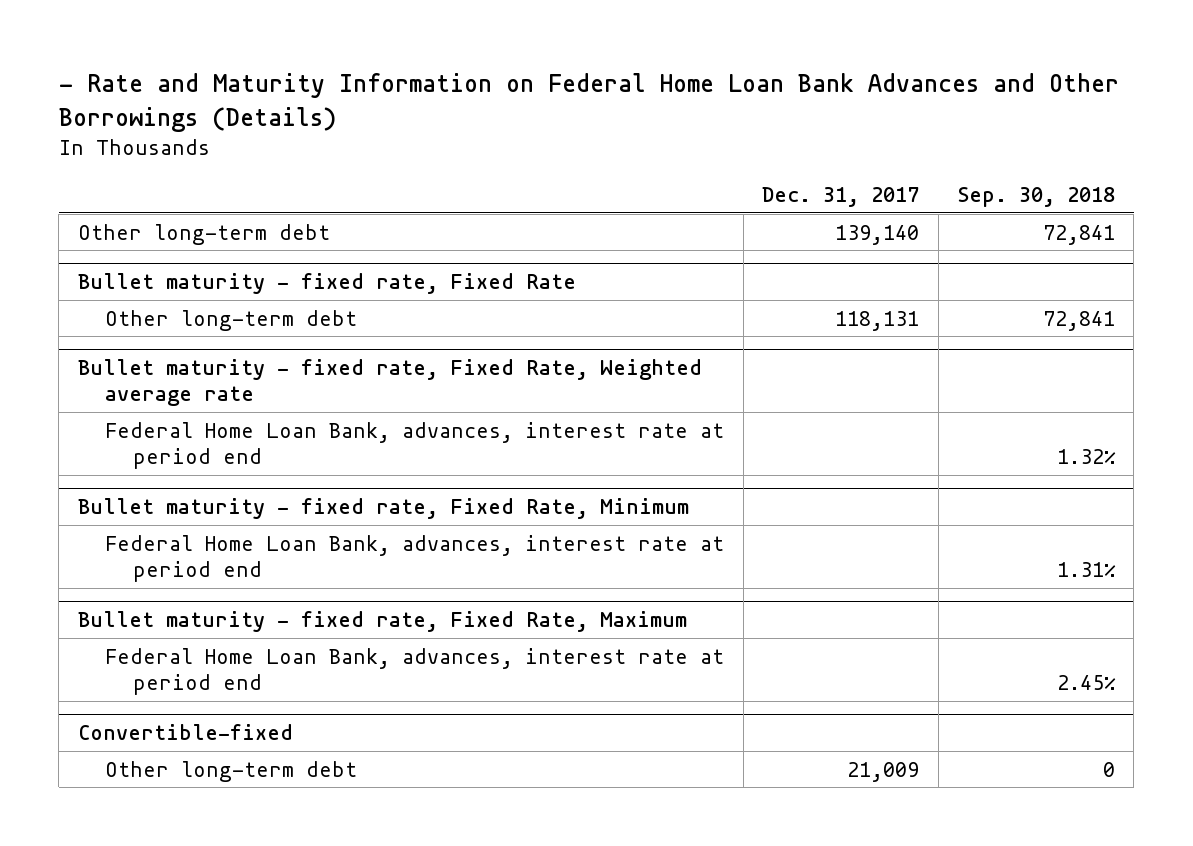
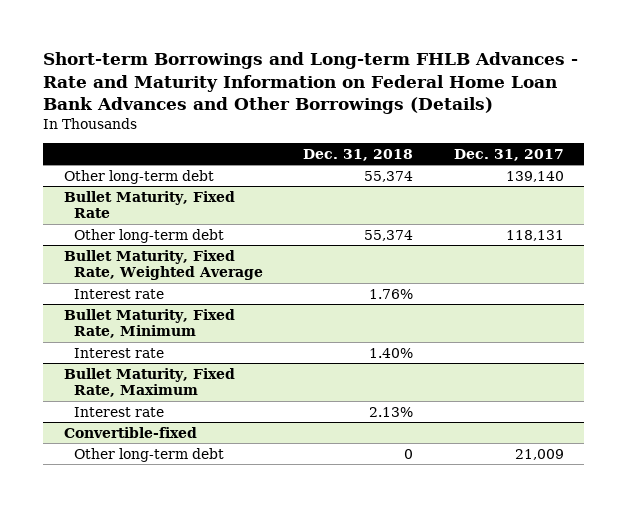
- - Rate and Maturity Information on Federal Home Loan Bank Advances and Other Borrowings (Details)
+ Short-term Borrowings and Long-term FHLB Advances - Rate and Maturity Information on Federal Home Loan Bank Advances and Other Borrowings (Details)
- | Dec. 31, 2017 | Sep. 30, 2018
+ | Dec. 31, 2018 | Dec. 31, 2017
- Bullet maturity - fixed rate, Fixed Rate
+ Bullet Maturity, Fixed Rate
- Bullet maturity - fixed rate, Fixed Rate, Weighted average rate
- Federal Home Loan Bank, advances, interest rate at period end | | 1.32%
- Bullet maturity - fixed rate, Fixed Rate, Minimum
- Federal Home Loan Bank, advances, interest rate at period end | | 1.31%
- Bullet maturity - fixed rate, Fixed Rate, Maximum
- Federal Home Loan Bank, advances, interest rate at period end | | 2.45%
+ Bullet Maturity, Fixed Rate, Weighted Average
+ Interest rate | 1.76% |
+ Bullet Maturity, Fixed Rate, Minimum
+ Interest rate | 1.40% |
+ Bullet Maturity, Fixed Rate, Maximum
+ Interest rate | 2.13% |

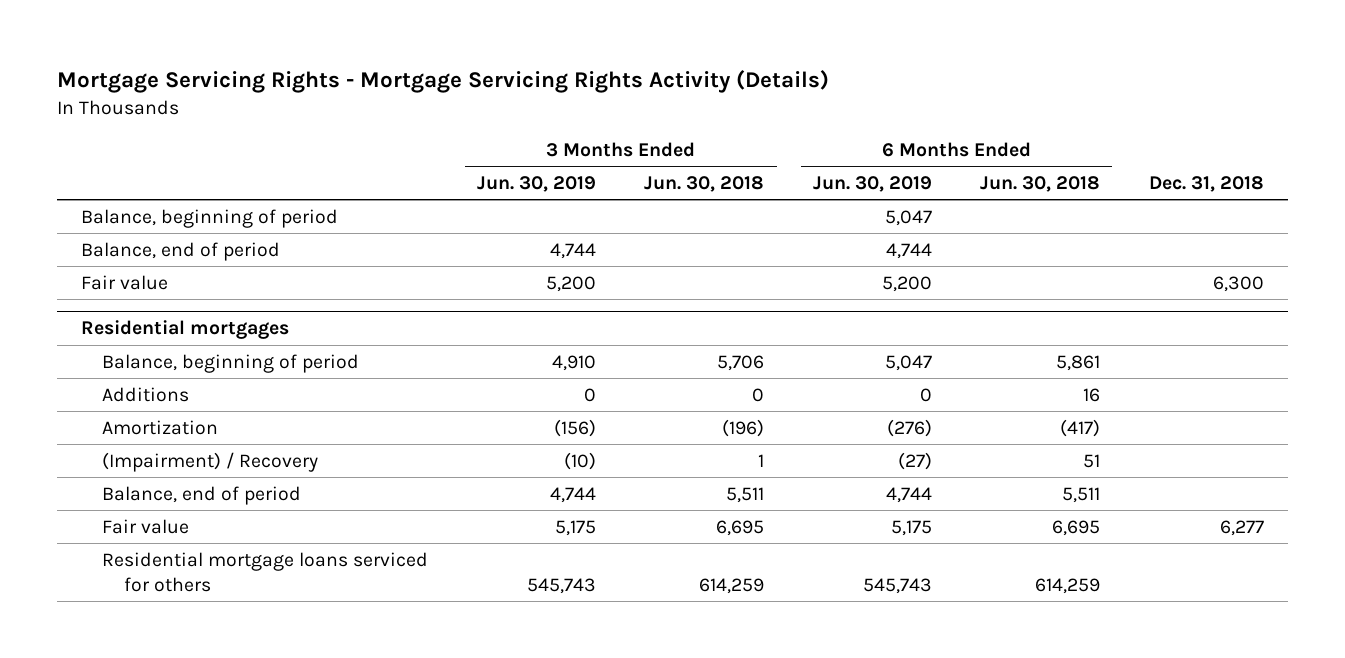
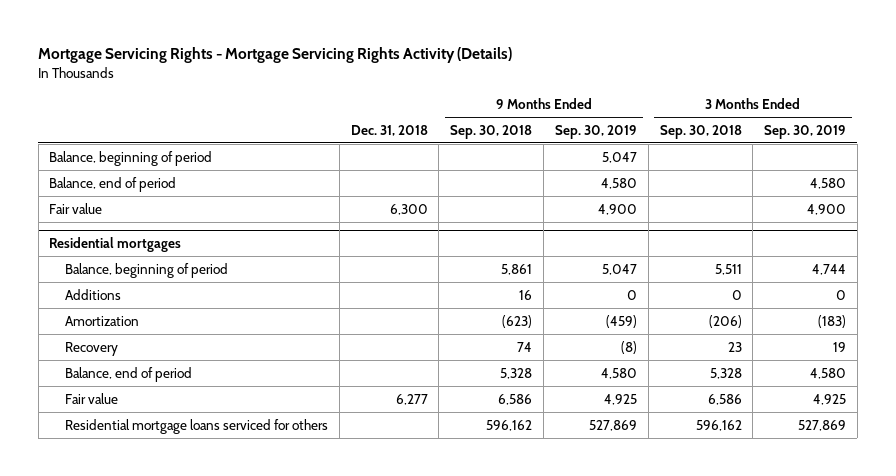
- | 3 Months Ended Jun. 30, 2019 | 3 Months Ended Jun. 30, 2018 | 6 Months Ended Jun. 30, 2019 | 6 Months Ended Jun. 30, 2018 | Dec. 31, 2018
+ | Dec. 31, 2018 | 9 Months Ended Sep. 30, 2018 | 9 Months Ended Sep. 30, 2019 | 3 Months Ended Sep. 30, 2018 | 3 Months Ended Sep. 30, 2019
@ Residential mortgages
- (Impairment) / Recovery | (10) | 1 | (27) | 51 |
+ Recovery | | 74 | (8) | 23 | 19

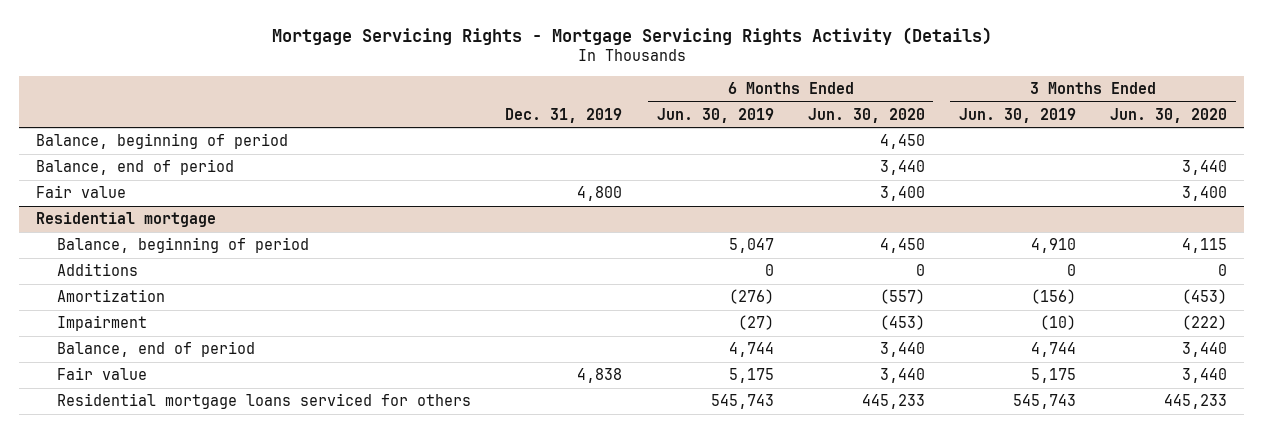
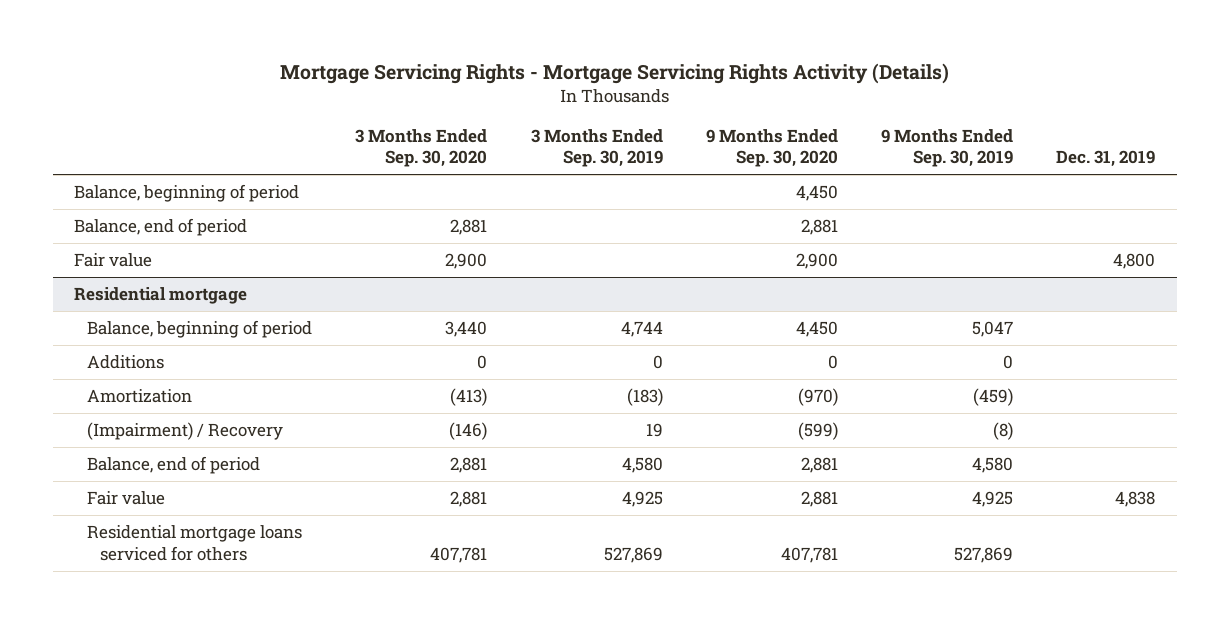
- | Dec. 31, 2019 | 6 Months Ended Jun. 30, 2019 | 6 Months Ended Jun. 30, 2020 | 3 Months Ended Jun. 30, 2019 | 3 Months Ended Jun. 30, 2020
+ | 3 Months Ended Sep. 30, 2020 | 3 Months Ended Sep. 30, 2019 | 9 Months Ended Sep. 30, 2020 | 9 Months Ended Sep. 30, 2019 | Dec. 31, 2019
@ Residential mortgage
- Impairment | | (27) | (453) | (10) | (222)
+ (Impairment) / Recovery | (146) | 19 | (599) | (8) |

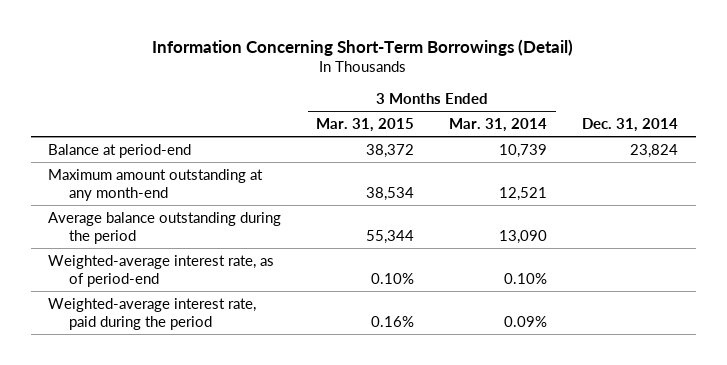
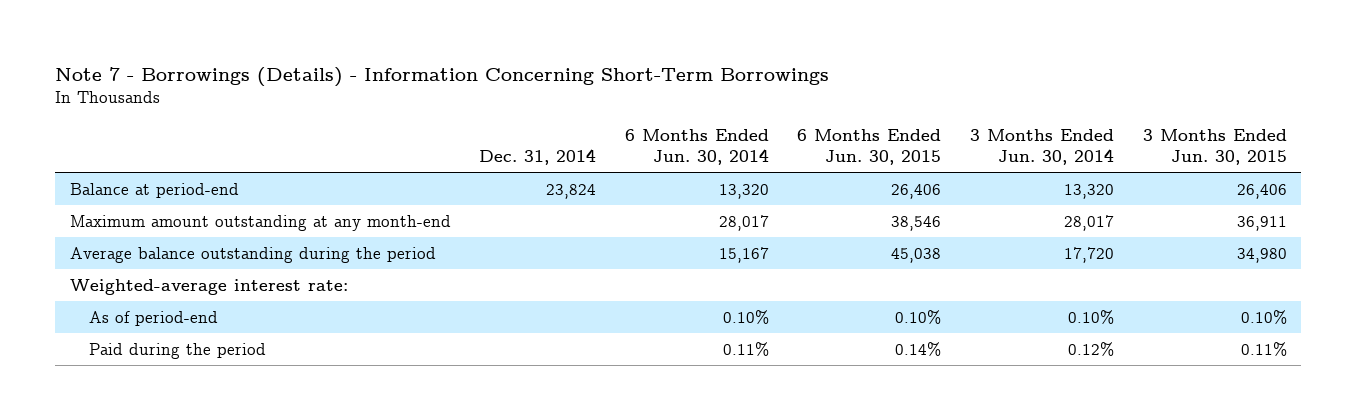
- Information Concerning Short-Term Borrowings (Detail)
+ Note 7 - Borrowings (Details) - Information Concerning Short-Term Borrowings
- | 3 Months Ended Mar. 31, 2015 | 3 Months Ended Mar. 31, 2014 | Dec. 31, 2014
+ | Dec. 31, 2014 | 6 Months Ended Jun. 30, 2014 | 6 Months Ended Jun. 30, 2015 | 3 Months Ended Jun. 30, 2014 | 3 Months Ended Jun. 30, 2015
- Weighted-average interest rate, as of period-end | 0.10% | 0.10% |
- Weighted-average interest rate, paid during the period | 0.16% | 0.09% |
+ Weighted-average interest rate:
+ As of period-end | | 0.10% | 0.10% | 0.10% | 0.10%
+ Paid during the period | | 0.11% | 0.14% | 0.12% | 0.11%

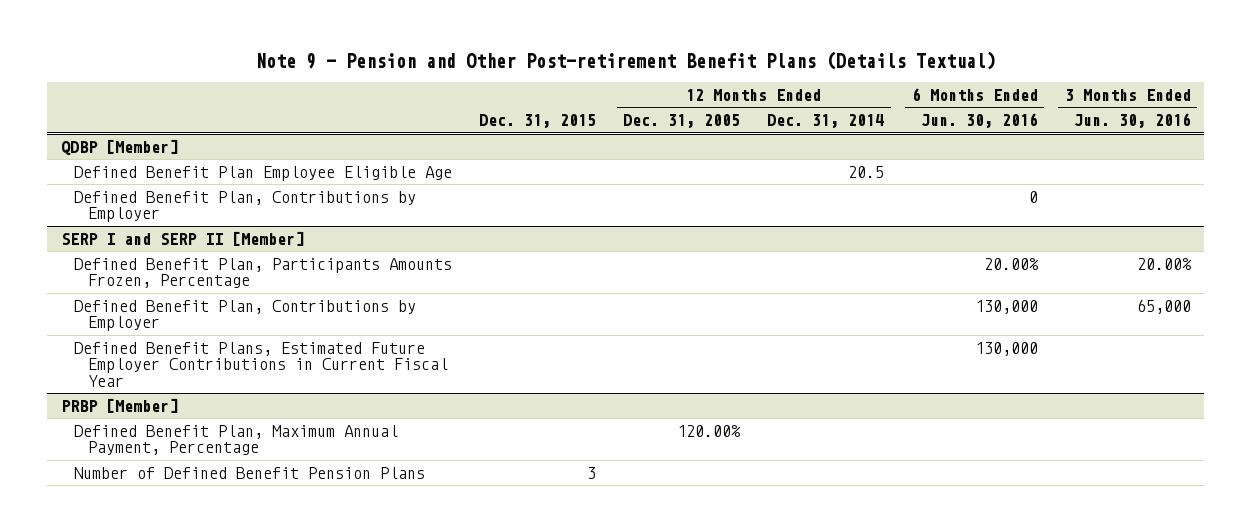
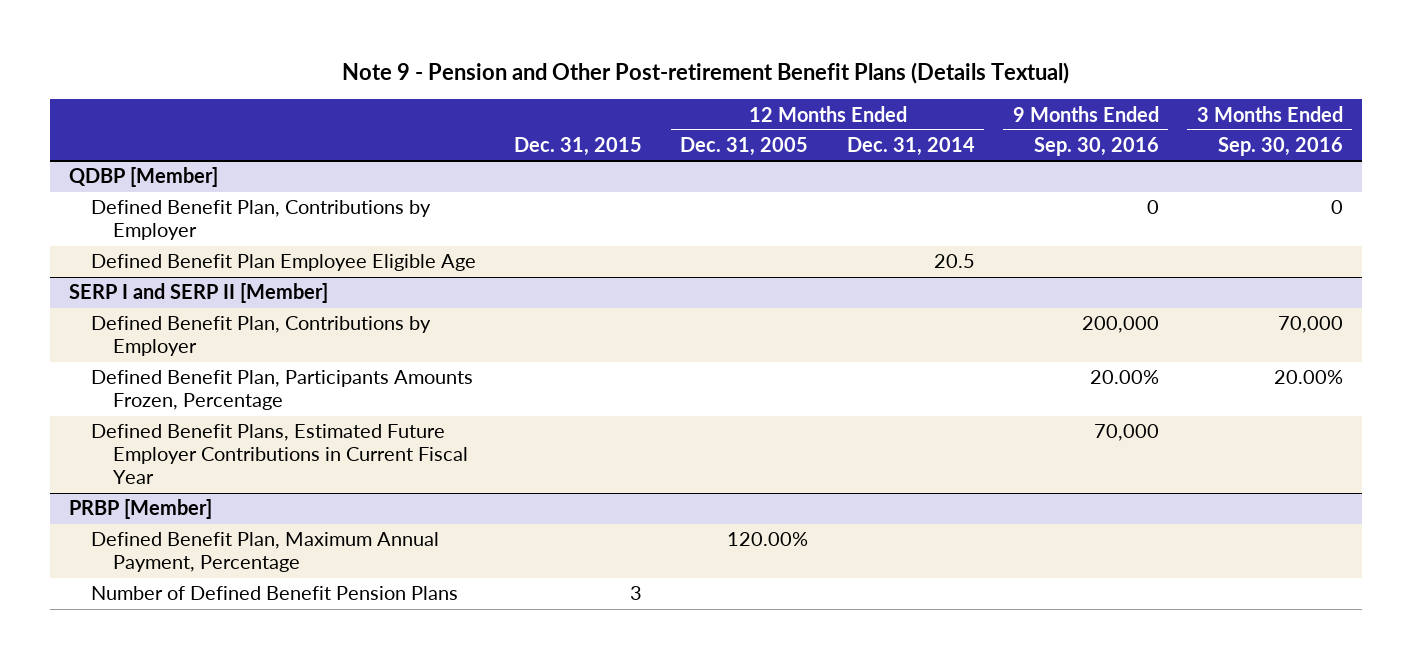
- | Dec. 31, 2015 | 12 Months Ended Dec. 31, 2005 | 12 Months Ended Dec. 31, 2014 | 6 Months Ended Jun. 30, 2016 | 3 Months Ended Jun. 30, 2016
+ | Dec. 31, 2015 | 12 Months Ended Dec. 31, 2005 | 12 Months Ended Dec. 31, 2014 | 9 Months Ended Sep. 30, 2016 | 3 Months Ended Sep. 30, 2016
@ QDBP [Member]
moved down: Defined Benefit Plan Employee Eligible Age | | | 20.5 | |
@ SERP I and SERP II [Member]
moved down: Defined Benefit Plan, Participants Amounts Frozen, Percentage | | | | 20.00% | 20.00%

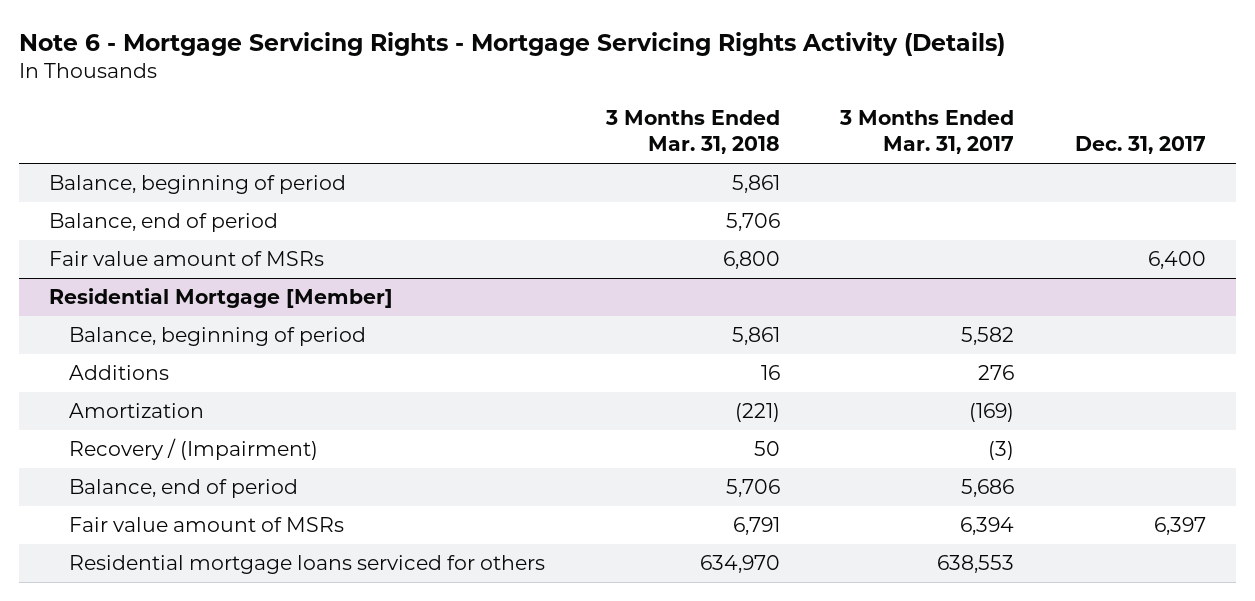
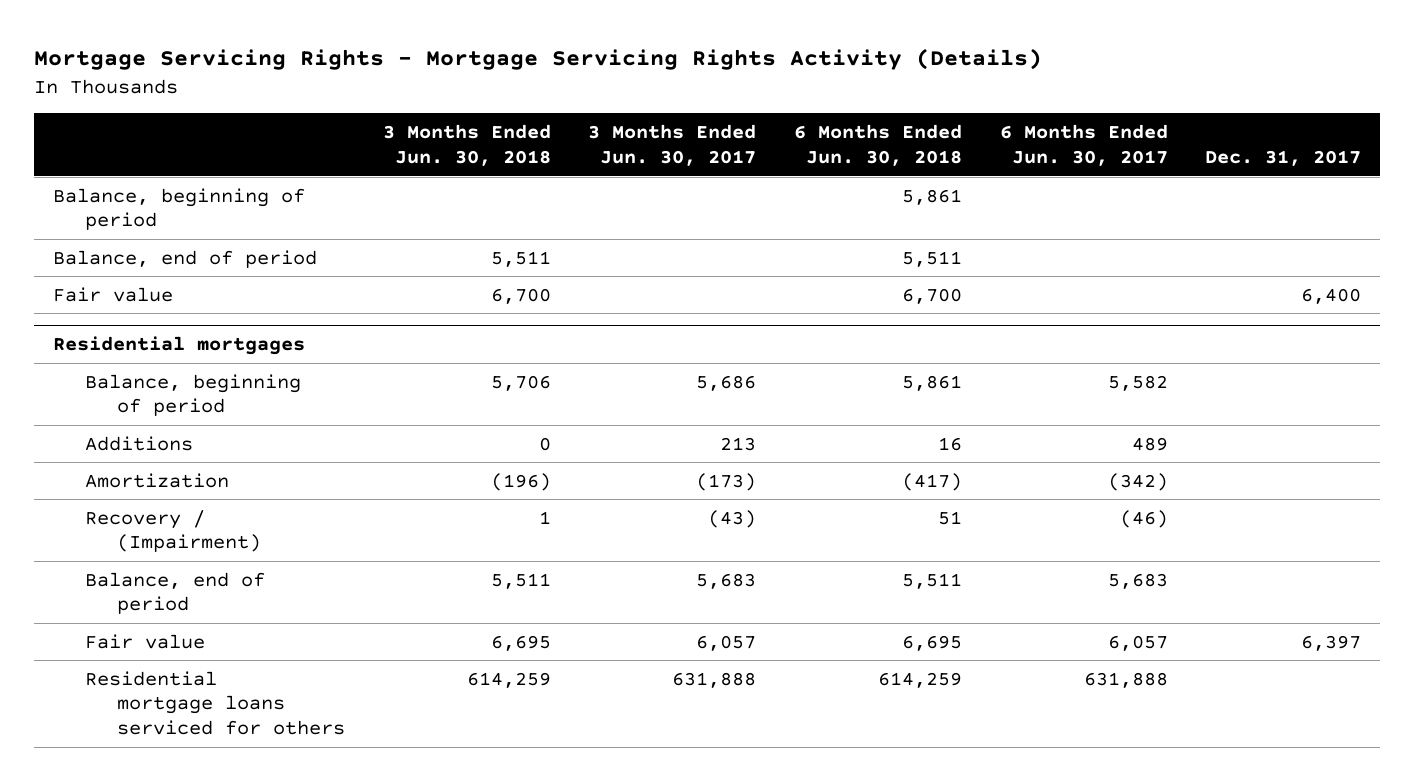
- Note 6 - Mortgage Servicing Rights - Mortgage Servicing Rights Activity (Details)
+ Mortgage Servicing Rights - Mortgage Servicing Rights Activity (Details)
- | 3 Months Ended Mar. 31, 2018 | 3 Months Ended Mar. 31, 2017 | Dec. 31, 2017
+ | 3 Months Ended Jun. 30, 2018 | 3 Months Ended Jun. 30, 2017 | 6 Months Ended Jun. 30, 2018 | 6 Months Ended Jun. 30, 2017 | Dec. 31, 2017
- Fair value amount of MSRs | 6,800 | | 6,400
- Residential Mortgage [Member]
+ Fair value | 6,700 | | 6,700 | | 6,400
+ Residential mortgages
- Fair value amount of MSRs | 6,791 | 6,394 | 6,397
+ Fair value | 6,695 | 6,057 | 6,695 | 6,057 | 6,397

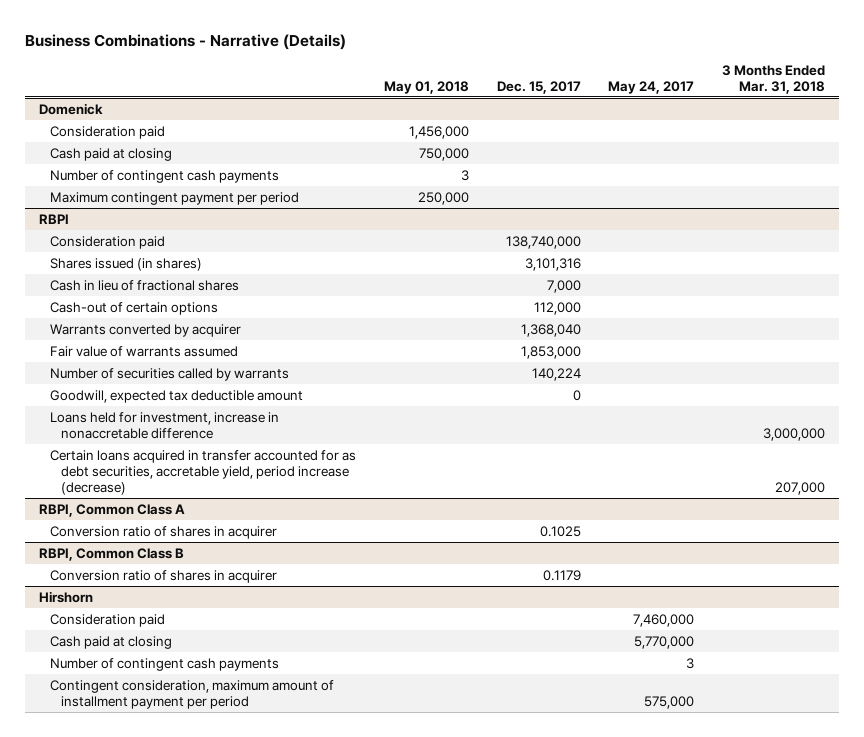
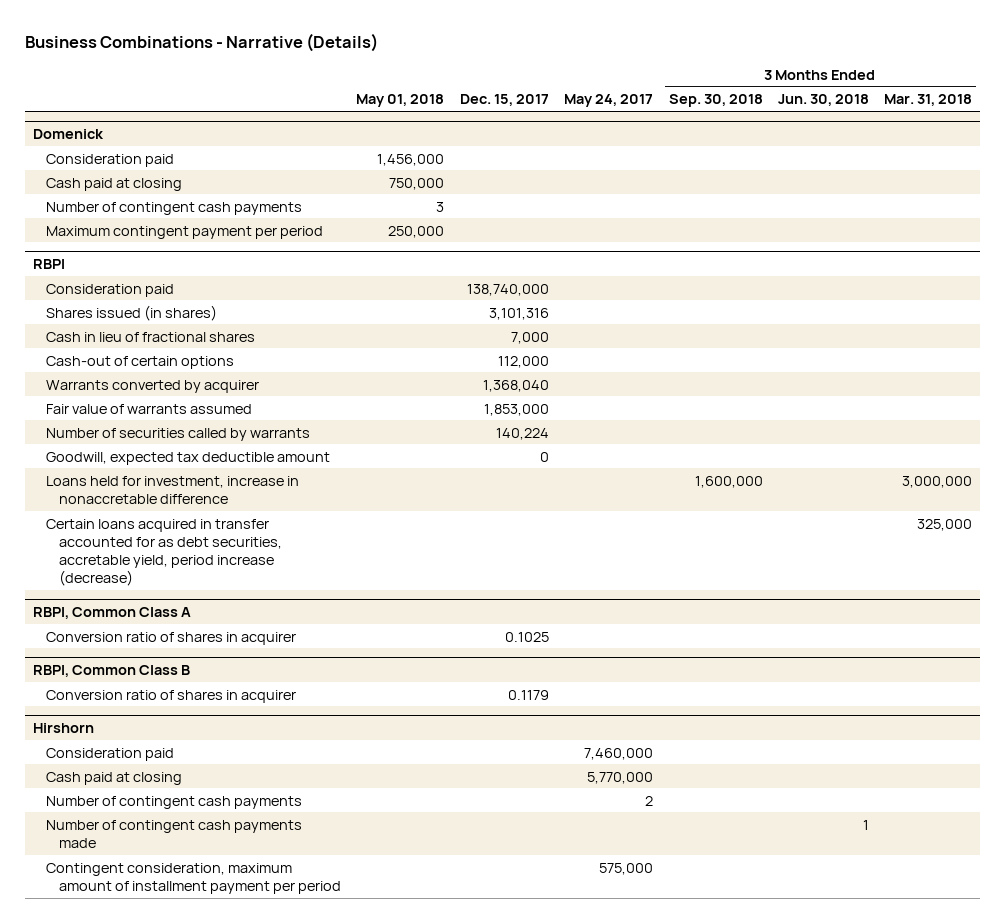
- | May 01, 2018 | Dec. 15, 2017 | May 24, 2017 | 3 Months Ended Mar. 31, 2018
+ | May 01, 2018 | Dec. 15, 2017 | May 24, 2017 | 3 Months Ended Sep. 30, 2018 | 3 Months Ended Jun. 30, 2018 | 3 Months Ended Mar. 31, 2018
@ RBPI
- Certain loans acquired in transfer accounted for as debt securities, accretable yield, period increase (decrease) | | | | 207,000
+ Certain loans acquired in transfer accounted for as debt securities, accretable yield, period increase (decrease) | | | | | | 325,000
@ Hirshorn
- Number of contingent cash payments | | | 3 |
+ Number of contingent cash payments | | | 2 | | |
+ Number of contingent cash payments made | | | | | 1 |

